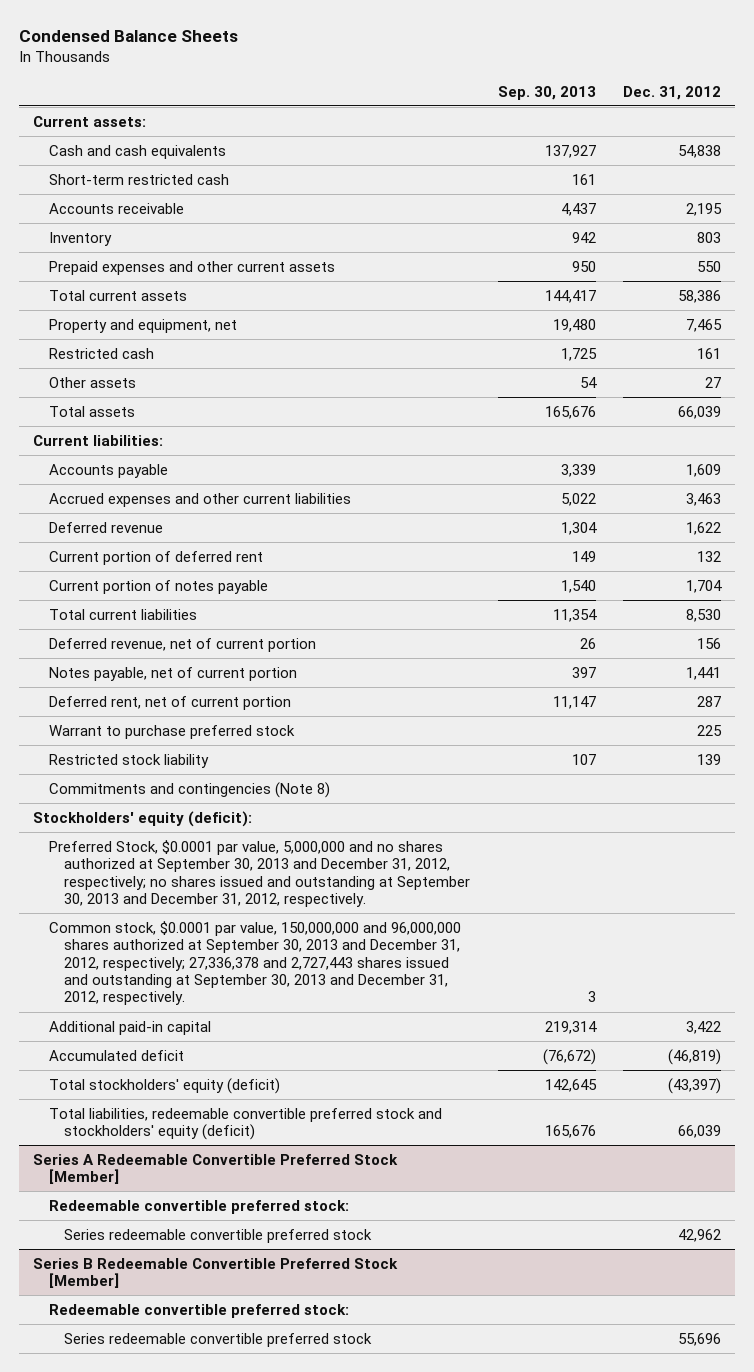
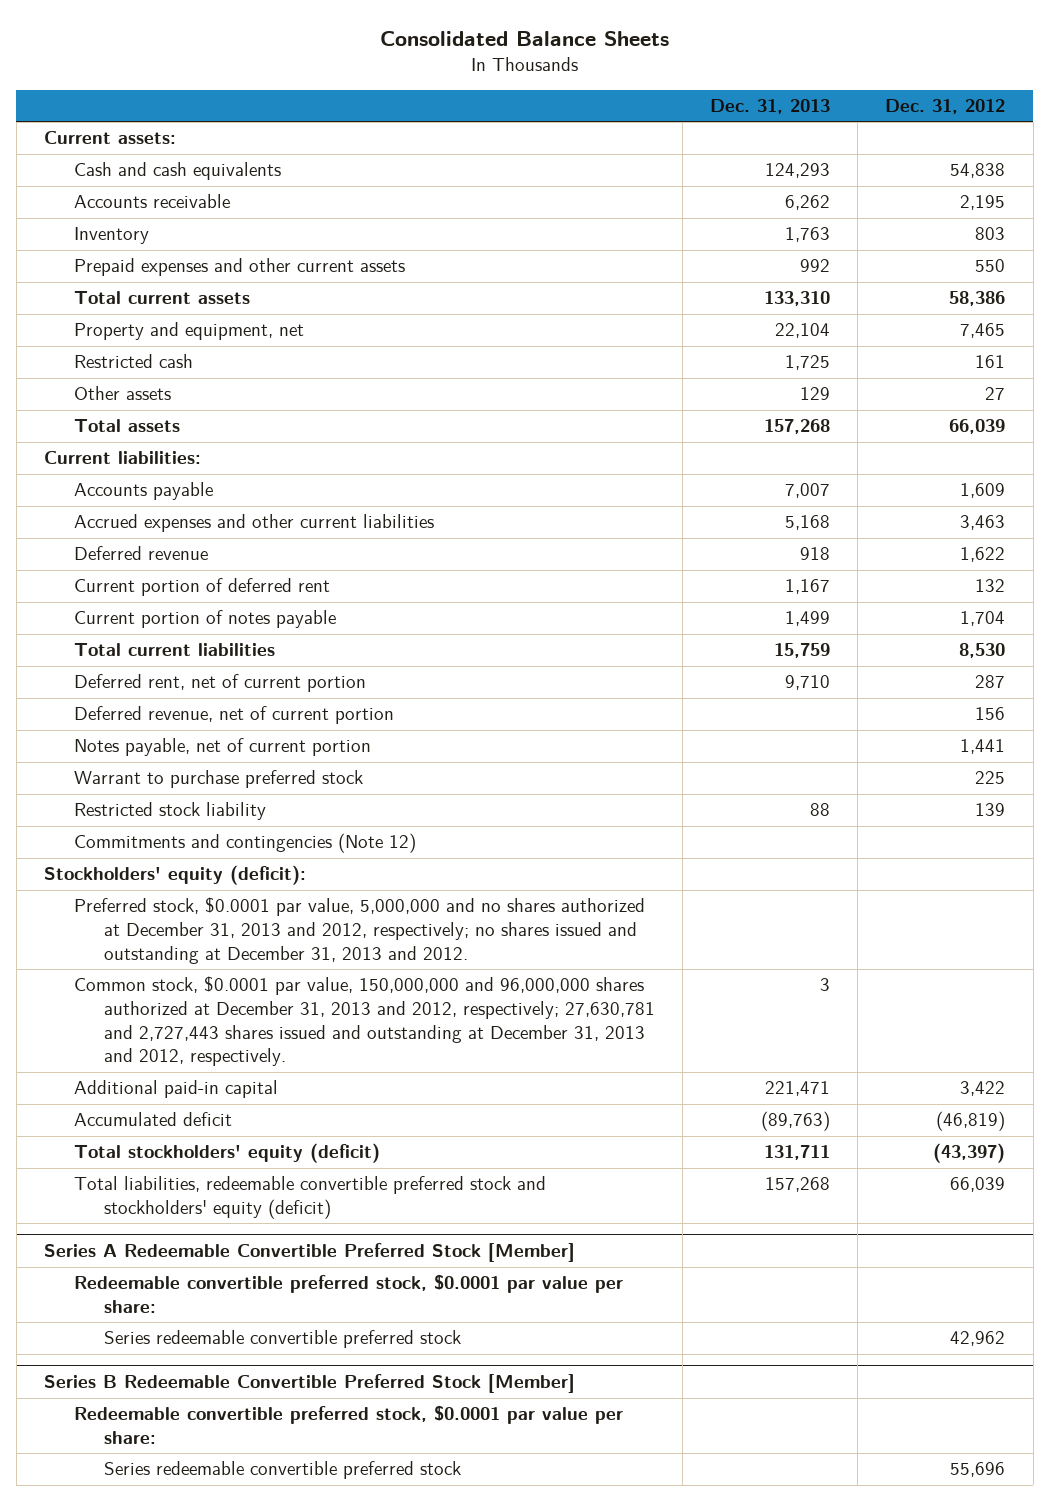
- Condensed Balance Sheets
+ Consolidated Balance Sheets
- | Sep. 30, 2013 | Dec. 31, 2012
+ | Dec. 31, 2013 | Dec. 31, 2012
- Short-term restricted cash | 161 |
moved up: Deferred rent, net of current portion | 9,710 | 287
- Commitments and contingencies (Note 8)
+ Commitments and contingencies (Note 12)
- Preferred Stock, $0.0001 par value, 5,000,000 and no shares authorized at September 30, 2013 and December 31, 2012, respectively; no shares issued and outstanding at September 30, 2013 and December 31, 2012, respectively.
- Common stock, $0.0001 par value, 150,000,000 and 96,000,000 shares authorized at September 30, 2013 and December 31, 2012, respectively; 27,336,378 and 2,727,443 shares issued and outstanding at September 30, 2013 and December 31, 2012, respectively. | 3 |
+ Preferred stock, $0.0001 par value, 5,000,000 and no shares authorized at December 31, 2013 and 2012, respectively; no shares issued and outstanding at December 31, 2013 and 2012.
+ Common stock, $0.0001 par value, 150,000,000 and 96,000,000 shares authorized at December 31, 2013 and 2012, respectively; 27,630,781 and 2,727,443 shares issued and outstanding at December 31, 2013 and 2012, respectively. | 3 |
@ Series A Redeemable Convertible Preferred Stock [Member]
- Redeemable convertible preferred stock:
+ Redeemable convertible preferred stock, $0.0001 par value per share:
@ Series B Redeemable Convertible Preferred Stock [Member]
- Redeemable convertible preferred stock:
+ Redeemable convertible preferred stock, $0.0001 par value per share:

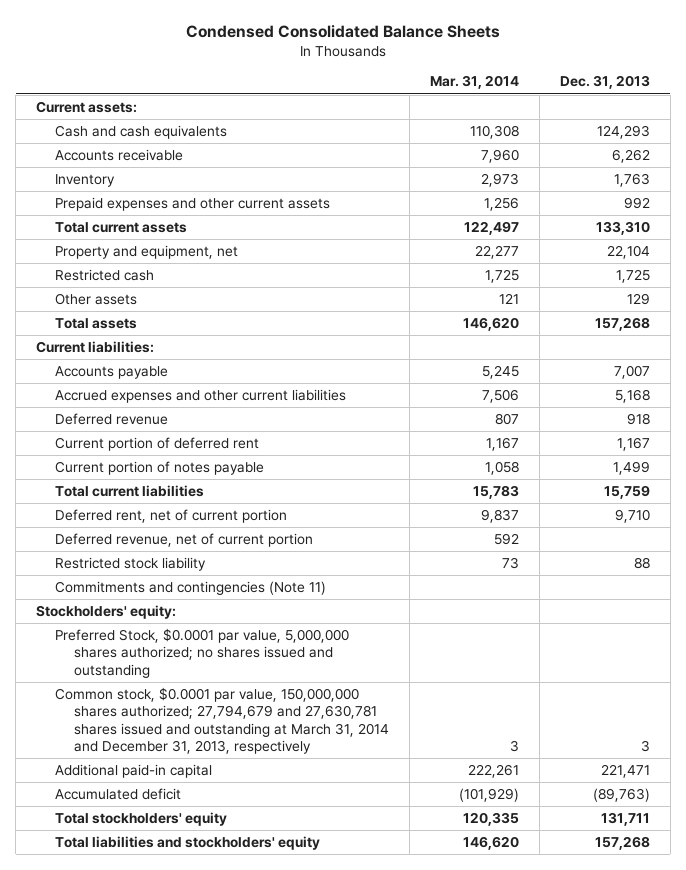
- Consolidated Balance Sheets
+ Condensed Consolidated Balance Sheets
- | Dec. 31, 2013 | Dec. 31, 2012
+ | Mar. 31, 2014 | Dec. 31, 2013
- Notes payable, net of current portion | | 1,441
- Warrant to purchase preferred stock | | 225
- Commitments and contingencies (Note 12)
- Stockholders' equity (deficit):
- Preferred stock, $0.0001 par value, 5,000,000 and no shares authorized at December 31, 2013 and 2012, respectively; no shares issued and outstanding at December 31, 2013 and 2012.
- Common stock, $0.0001 par value, 150,000,000 and 96,000,000 shares authorized at December 31, 2013 and 2012, respectively; 27,630,781 and 2,727,443 shares issued and outstanding at December 31, 2013 and 2012, respectively. | 3 |
+ Commitments and contingencies (Note 11)
+ Stockholders' equity:
+ Preferred Stock, $0.0001 par value, 5,000,000 shares authorized; no shares issued and outstanding
+ Common stock, $0.0001 par value, 150,000,000 shares authorized; 27,794,679 and 27,630,781 shares issued and outstanding at March 31, 2014 and December 31, 2013, respectively | 3 | 3
- Total stockholders' equity (deficit) | 131,711 | (43,397)
- Total liabilities, redeemable convertible preferred stock and stockholders' equity (deficit) | 157,268 | 66,039
- Series A Redeemable Convertible Preferred Stock [Member]
- Redeemable convertible preferred stock, $0.0001 par value per share:
- Series redeemable convertible preferred stock | | 42,962
- Series B Redeemable Convertible Preferred Stock [Member]
- Redeemable convertible preferred stock, $0.0001 par value per share:
- Series redeemable convertible preferred stock | | 55,696
+ Total stockholders' equity | 120,335 | 131,711
+ Total liabilities and stockholders' equity | 146,620 | 157,268

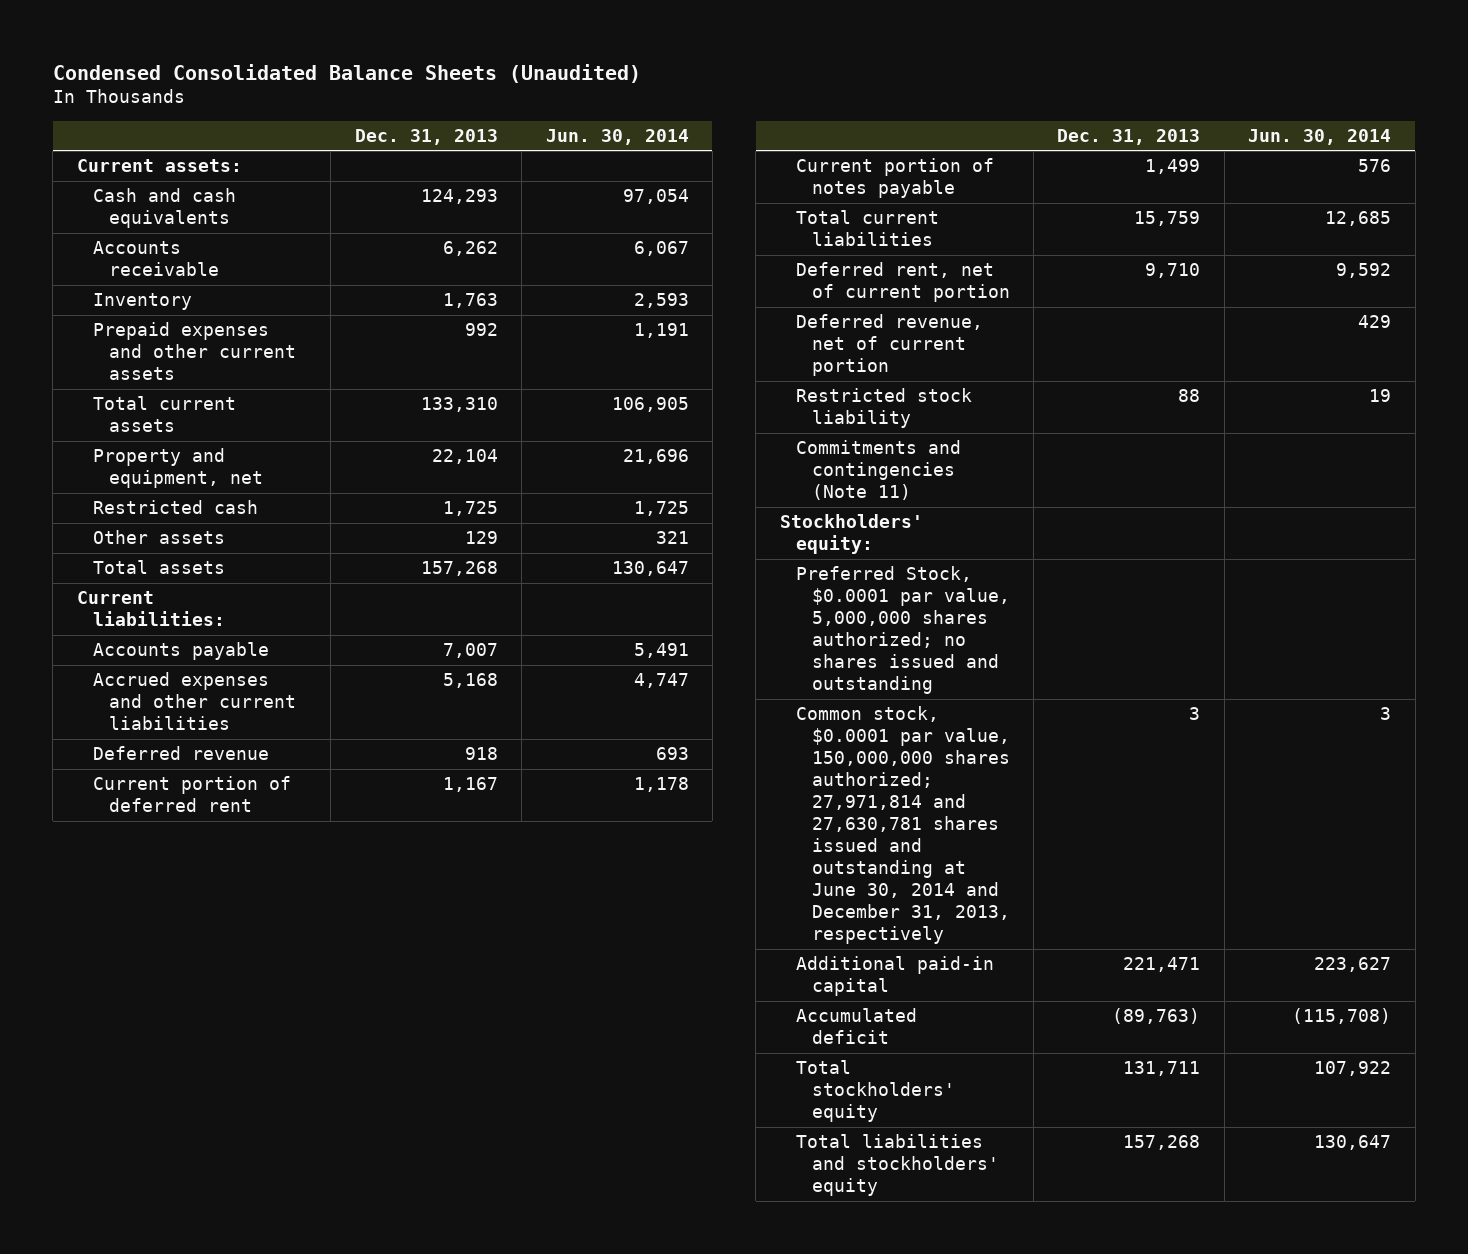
- Condensed Consolidated Balance Sheets
+ Condensed Consolidated Balance Sheets (Unaudited)
- | Mar. 31, 2014 | Dec. 31, 2013
+ | Dec. 31, 2013 | Jun. 30, 2014
- Common stock, $0.0001 par value, 150,000,000 shares authorized; 27,794,679 and 27,630,781 shares issued and outstanding at March 31, 2014 and December 31, 2013, respectively | 3 | 3
+ Common stock, $0.0001 par value, 150,000,000 shares authorized; 27,971,814 and 27,630,781 shares issued and outstanding at June 30, 2014 and December 31, 2013, respectively | 3 | 3

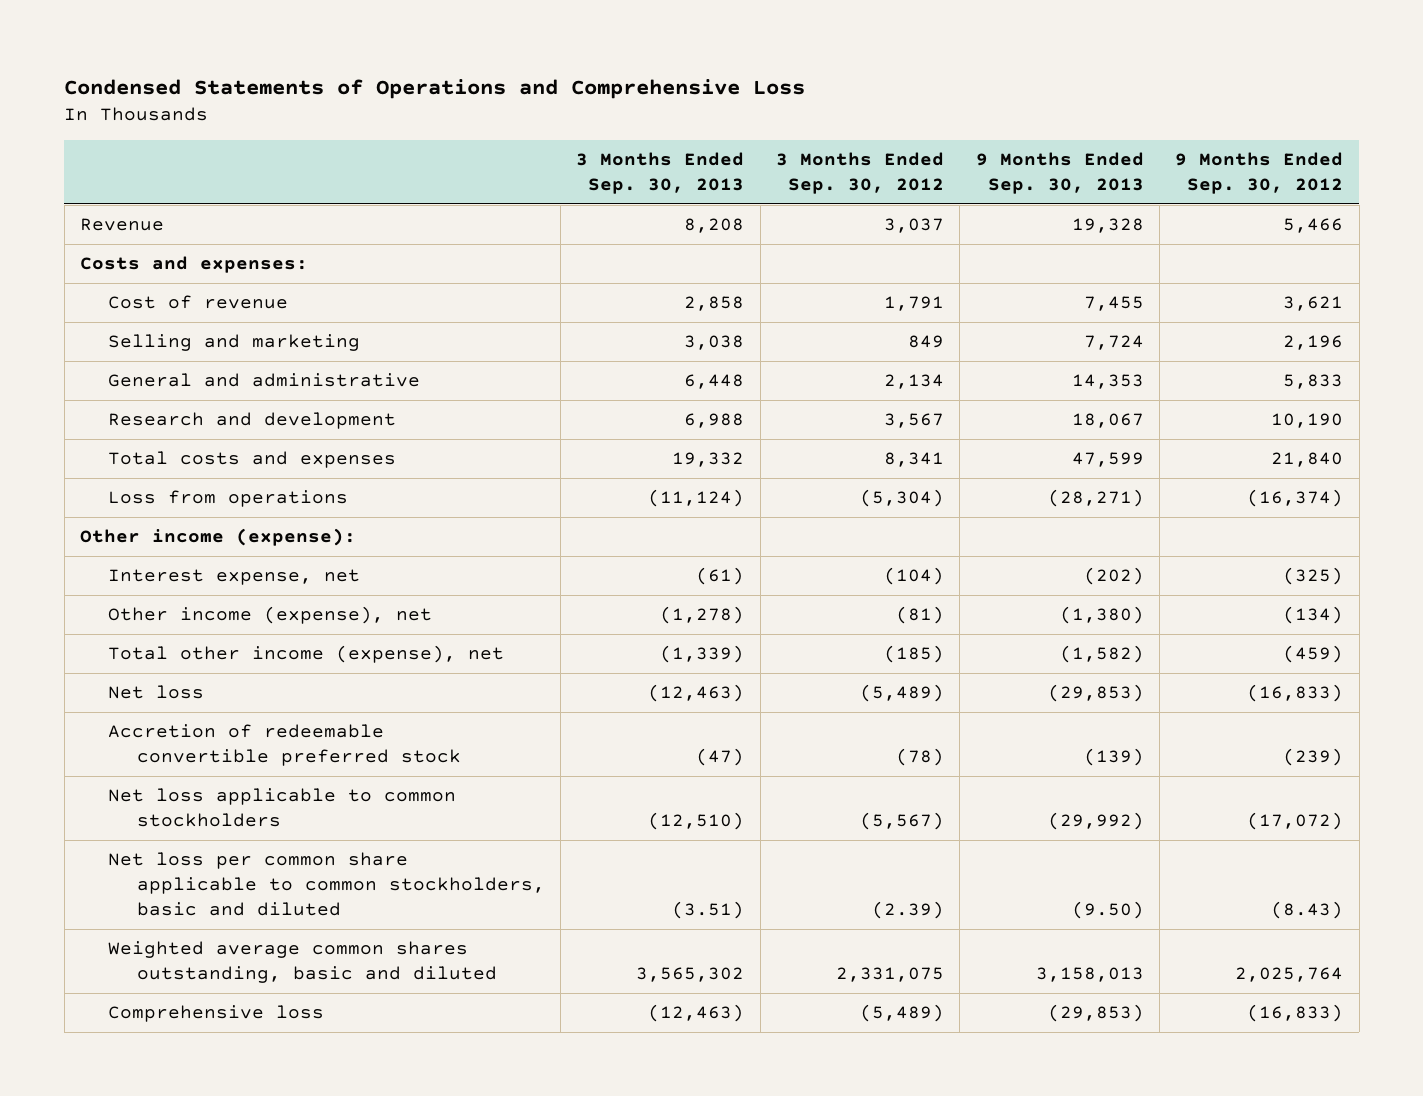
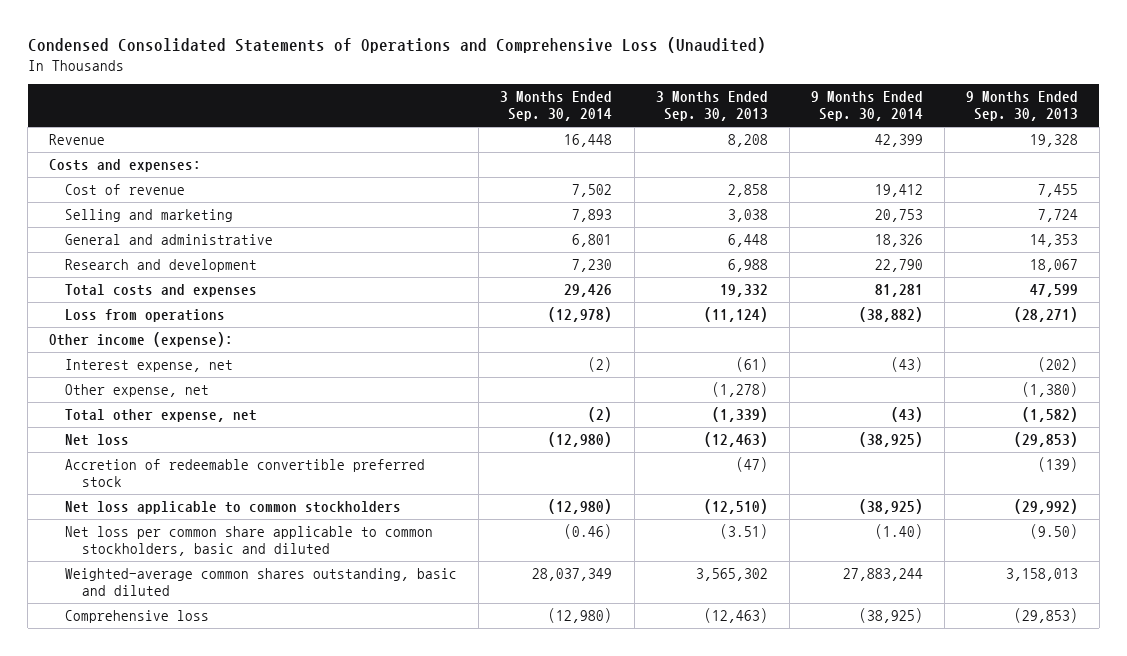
- Condensed Statements of Operations and Comprehensive Loss
+ Condensed Consolidated Statements of Operations and Comprehensive Loss (Unaudited)
- | 3 Months Ended Sep. 30, 2013 | 3 Months Ended Sep. 30, 2012 | 9 Months Ended Sep. 30, 2013 | 9 Months Ended Sep. 30, 2012
+ | 3 Months Ended Sep. 30, 2014 | 3 Months Ended Sep. 30, 2013 | 9 Months Ended Sep. 30, 2014 | 9 Months Ended Sep. 30, 2013
- Other income (expense), net | (1,278) | (81) | (1,380) | (134)
- Total other income (expense), net | (1,339) | (185) | (1,582) | (459)
+ Other expense, net | | (1,278) | | (1,380)
+ Total other expense, net | (2) | (1,339) | (43) | (1,582)
- Weighted average common shares outstanding, basic and diluted | 3,565,302 | 2,331,075 | 3,158,013 | 2,025,764
+ Weighted-average common shares outstanding, basic and diluted | 28,037,349 | 3,565,302 | 27,883,244 | 3,158,013

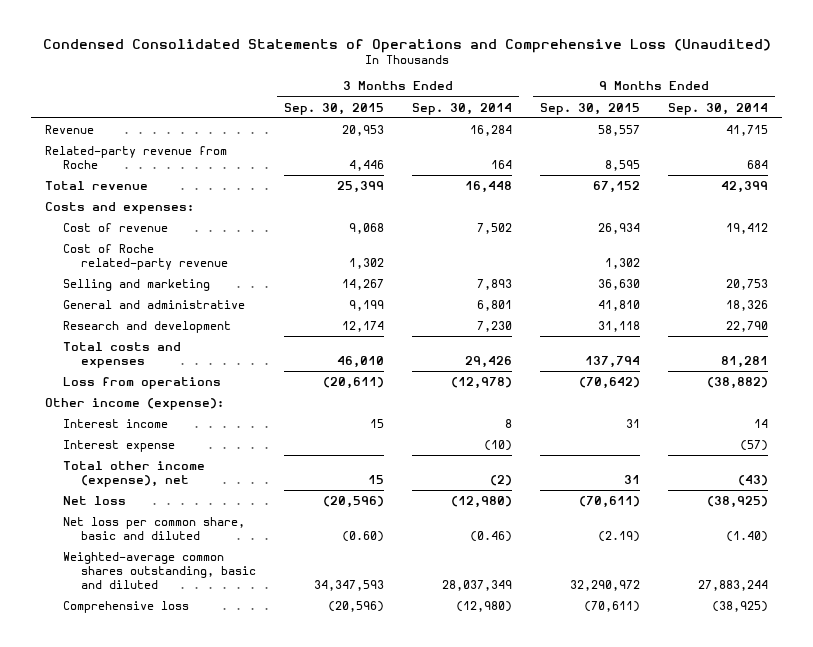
- | 3 Months Ended Sep. 30, 2014 | 3 Months Ended Sep. 30, 2013 | 9 Months Ended Sep. 30, 2014 | 9 Months Ended Sep. 30, 2013
+ | 3 Months Ended Sep. 30, 2015 | 3 Months Ended Sep. 30, 2014 | 9 Months Ended Sep. 30, 2015 | 9 Months Ended Sep. 30, 2014
- Revenue | 16,448 | 8,208 | 42,399 | 19,328
+ Revenue | 20,953 | 16,284 | 58,557 | 41,715
+ Related-party revenue from Roche | 4,446 | 164 | 8,595 | 684
+ Total revenue | 25,399 | 16,448 | 67,152 | 42,399
+ Cost of Roche related-party revenue | 1,302 | | 1,302 |
- Interest expense, net | (2) | (61) | (43) | (202)
- Other expense, net | | (1,278) | | (1,380)
- Total other expense, net | (2) | (1,339) | (43) | (1,582)
+ Interest income | 15 | 8 | 31 | 14
+ Interest expense | | (10) | | (57)
+ Total other income (expense), net | 15 | (2) | 31 | (43)
- Accretion of redeemable convertible preferred stock | | (47) | | (139)
- Net loss applicable to common stockholders | (12,980) | (12,510) | (38,925) | (29,992)
- Net loss per common share applicable to common stockholders, basic and diluted | (0.46) | (3.51) | (1.40) | (9.50)
+ Net loss per common share, basic and diluted | (0.60) | (0.46) | (2.19) | (1.40)

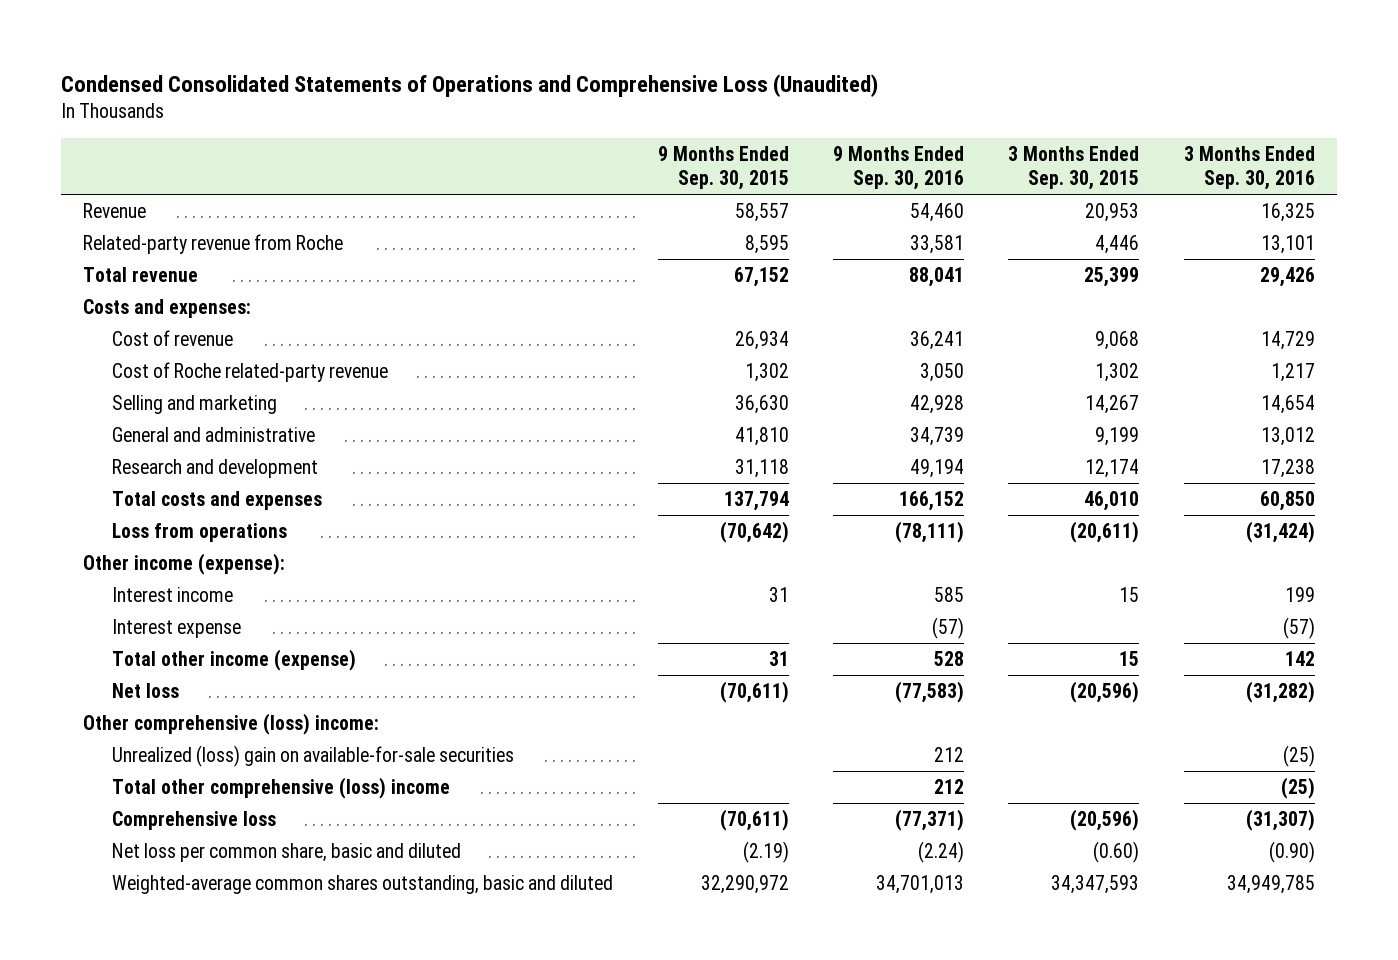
- | 3 Months Ended Sep. 30, 2015 | 3 Months Ended Sep. 30, 2014 | 9 Months Ended Sep. 30, 2015 | 9 Months Ended Sep. 30, 2014
+ | 9 Months Ended Sep. 30, 2015 | 9 Months Ended Sep. 30, 2016 | 3 Months Ended Sep. 30, 2015 | 3 Months Ended Sep. 30, 2016
- Total other income (expense), net | 15 | (2) | 31 | (43)
+ Total other income (expense) | 31 | 528 | 15 | 142
+ Other comprehensive (loss) income:
+ Unrealized (loss) gain on available-for-sale securities | | 212 | | (25)
+ Total other comprehensive (loss) income | | 212 | | (25)
moved up: Comprehensive loss | (70,611) | (77,371) | (20,596) | (31,307)

